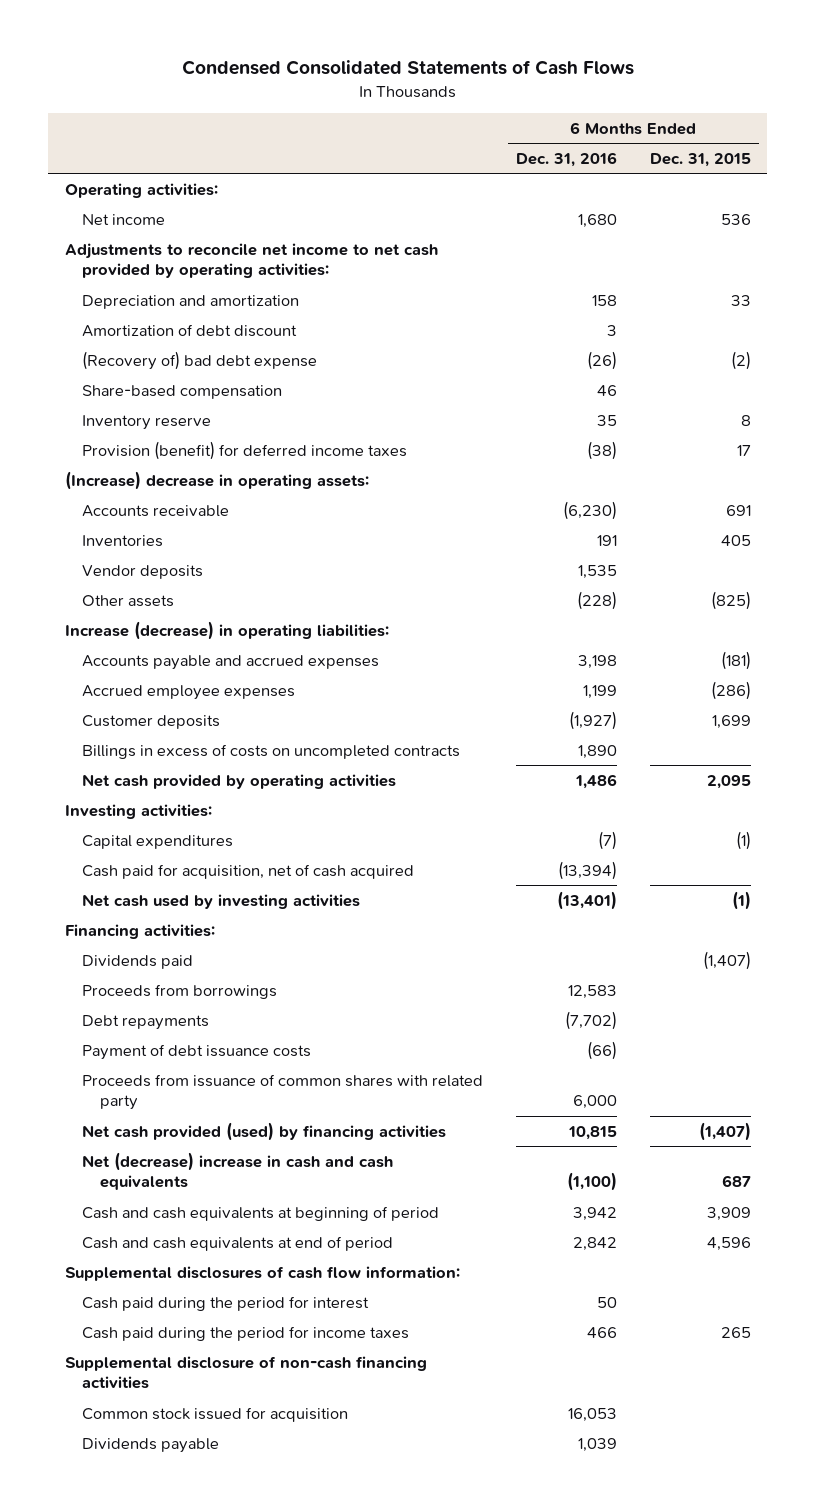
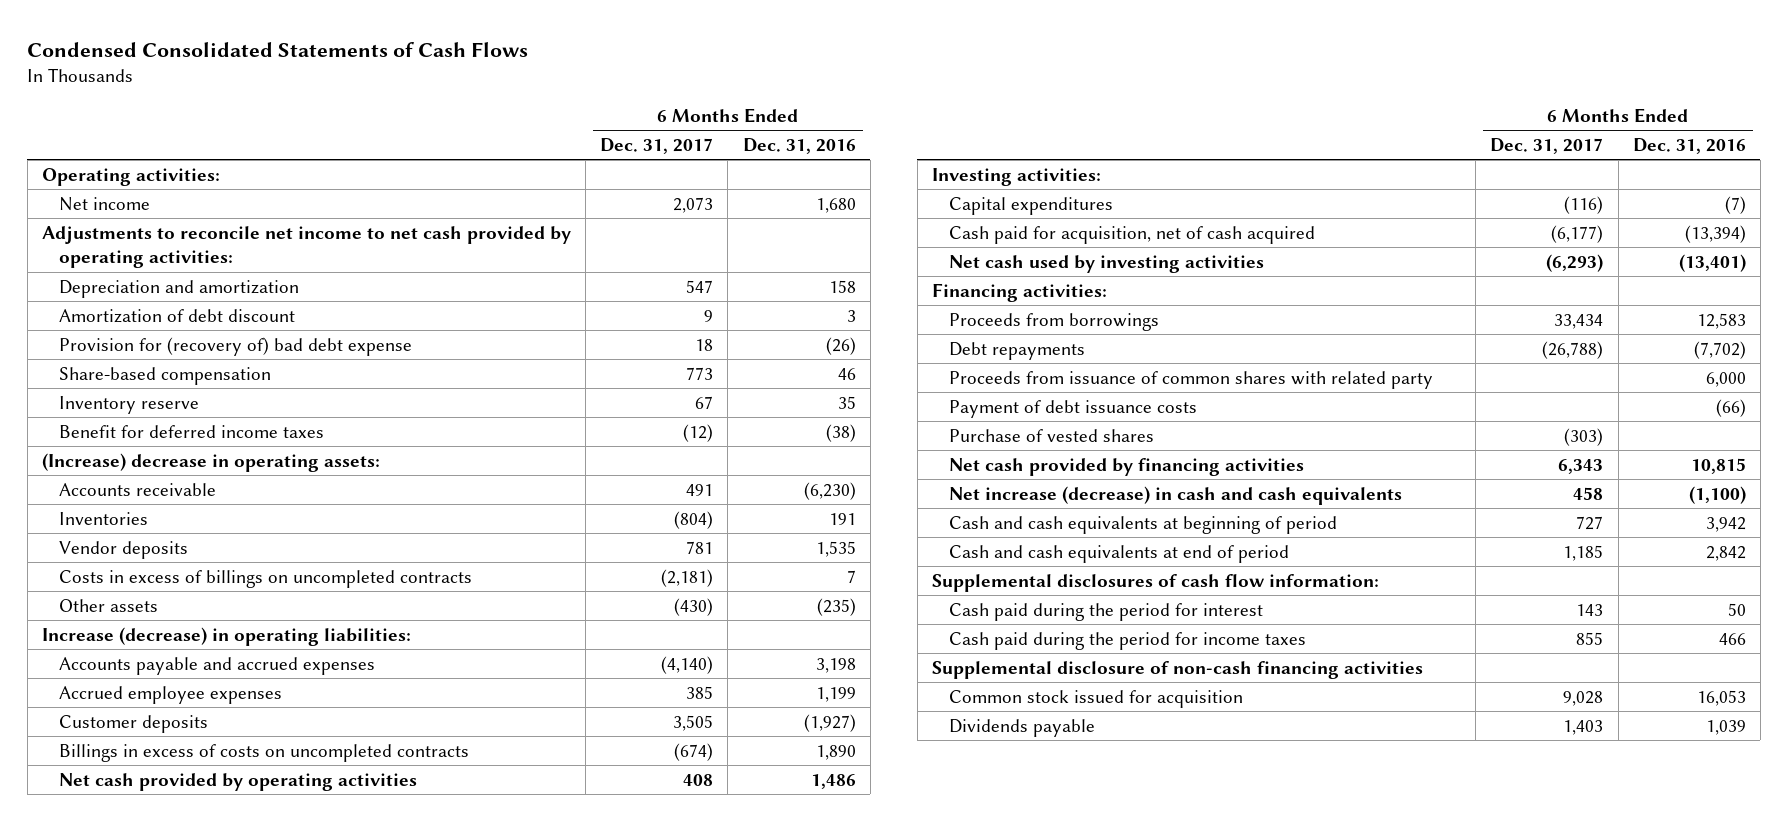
- | 6 Months Ended Dec. 31, 2016 | 6 Months Ended Dec. 31, 2015
+ | 6 Months Ended Dec. 31, 2017 | 6 Months Ended Dec. 31, 2016
- (Recovery of) bad debt expense | (26) | (2)
+ Provision for (recovery of) bad debt expense | 18 | (26)
- Provision (benefit) for deferred income taxes | (38) | 17
+ Benefit for deferred income taxes | (12) | (38)
- Other assets | (228) | (825)
+ Costs in excess of billings on uncompleted contracts | (2,181) | 7
+ Other assets | (430) | (235)
- Dividends paid | | (1,407)
- Net cash provided (used) by financing activities | 10,815 | (1,407)
- Net (decrease) increase in cash and cash equivalents | (1,100) | 687
moved down: Payment of debt issuance costs | | (66)
+ Purchase of vested shares | (303) |
+ Net cash provided by financing activities | 6,343 | 10,815
+ Net increase (decrease) in cash and cash equivalents | 458 | (1,100)

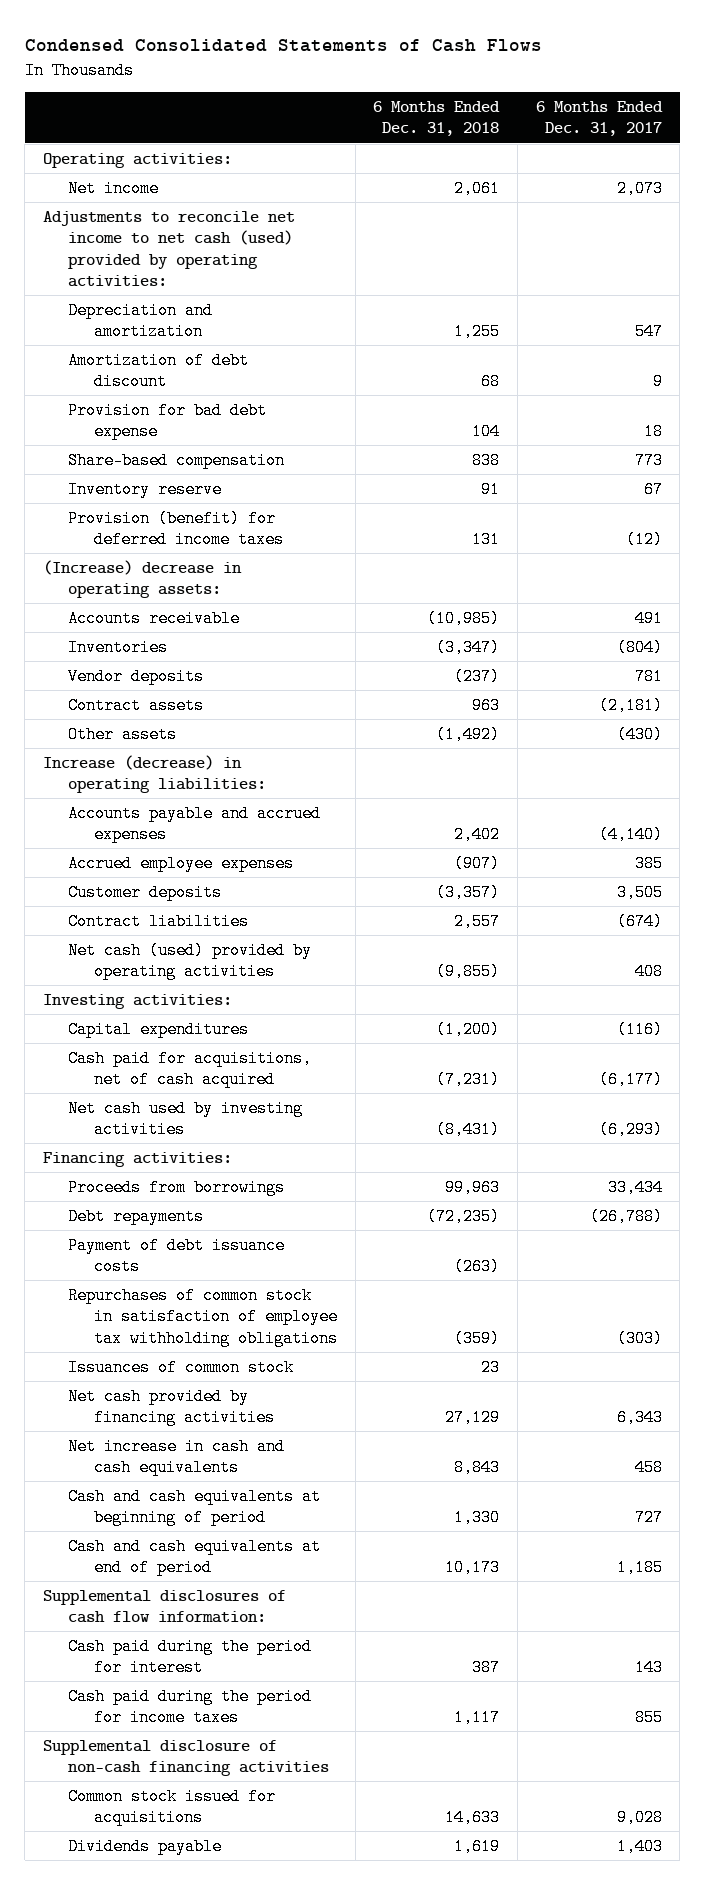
- | 6 Months Ended Dec. 31, 2017 | 6 Months Ended Dec. 31, 2016
+ | 6 Months Ended Dec. 31, 2018 | 6 Months Ended Dec. 31, 2017
- Adjustments to reconcile net income to net cash provided by operating activities:
+ Adjustments to reconcile net income to net cash (used) provided by operating activities:
- Provision for (recovery of) bad debt expense | 18 | (26)
+ Provision for bad debt expense | 104 | 18
- Benefit for deferred income taxes | (12) | (38)
+ Provision (benefit) for deferred income taxes | 131 | (12)
- Costs in excess of billings on uncompleted contracts | (2,181) | 7
+ Contract assets | 963 | (2,181)
- Billings in excess of costs on uncompleted contracts | (674) | 1,890
- Net cash provided by operating activities | 408 | 1,486
+ Contract liabilities | 2,557 | (674)
+ Net cash (used) provided by operating activities | (9,855) | 408
- Cash paid for acquisition, net of cash acquired | (6,177) | (13,394)
+ Cash paid for acquisitions, net of cash acquired | (7,231) | (6,177)
- Proceeds from issuance of common shares with related party | | 6,000
- Purchase of vested shares | (303) |
+ Repurchases of common stock in satisfaction of employee tax withholding obligations | (359) | (303)
+ Issuances of common stock | 23 |
- Net increase (decrease) in cash and cash equivalents | 458 | (1,100)
+ Net increase in cash and cash equivalents | 8,843 | 458
- Common stock issued for acquisition | 9,028 | 16,053
+ Common stock issued for acquisitions | 14,633 | 9,028

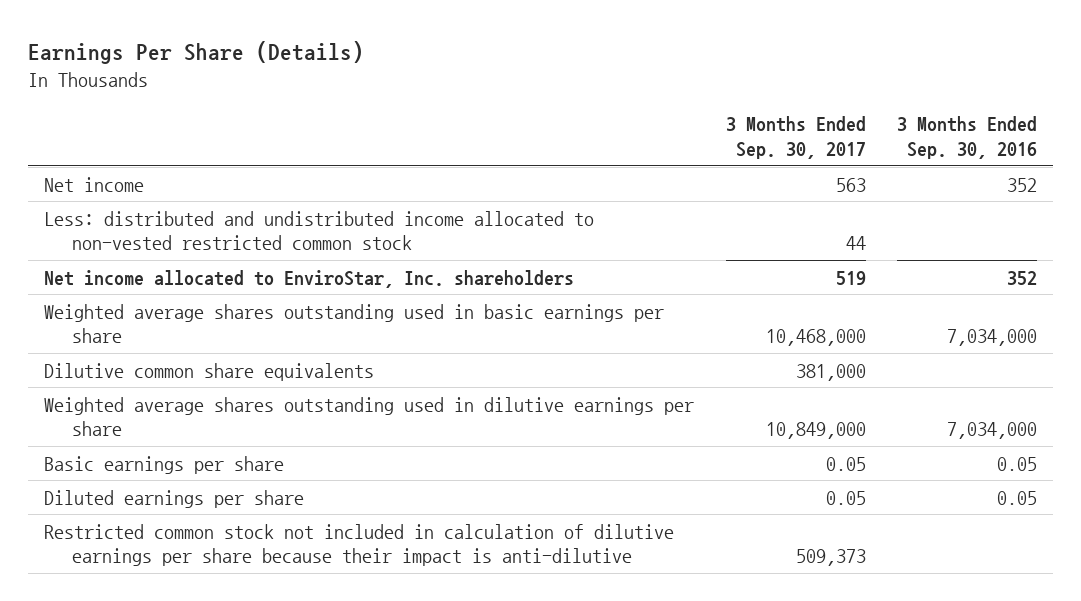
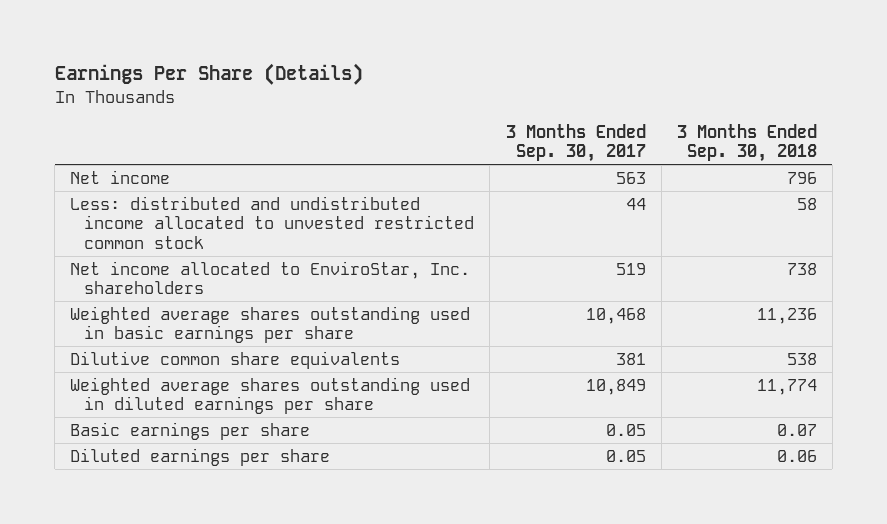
- | 3 Months Ended Sep. 30, 2017 | 3 Months Ended Sep. 30, 2016
+ | 3 Months Ended Sep. 30, 2017 | 3 Months Ended Sep. 30, 2018
- Less: distributed and undistributed income allocated to non-vested restricted common stock | 44 |
+ Less: distributed and undistributed income allocated to unvested restricted common stock | 44 | 58
- Weighted average shares outstanding used in basic earnings per share | 10,468,000 | 7,034,000
- Dilutive common share equivalents | 381,000 |
- Weighted average shares outstanding used in dilutive earnings per share | 10,849,000 | 7,034,000
+ Weighted average shares outstanding used in basic earnings per share | 10,468 | 11,236
+ Dilutive common share equivalents | 381 | 538
+ Weighted average shares outstanding used in diluted earnings per share | 10,849 | 11,774
- Restricted common stock not included in calculation of dilutive earnings per share because their impact is anti-dilutive | 509,373 |

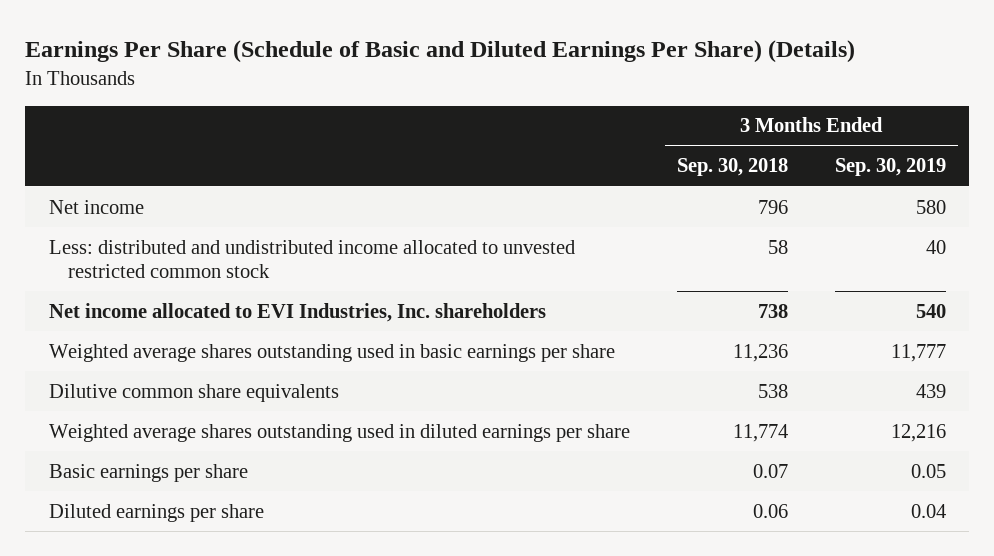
- Earnings Per Share (Details)
+ Earnings Per Share (Schedule of Basic and Diluted Earnings Per Share) (Details)
- | 3 Months Ended Sep. 30, 2017 | 3 Months Ended Sep. 30, 2018
+ | 3 Months Ended Sep. 30, 2018 | 3 Months Ended Sep. 30, 2019
- Net income allocated to EnviroStar, Inc. shareholders | 519 | 738
+ Net income allocated to EVI Industries, Inc. shareholders | 738 | 540

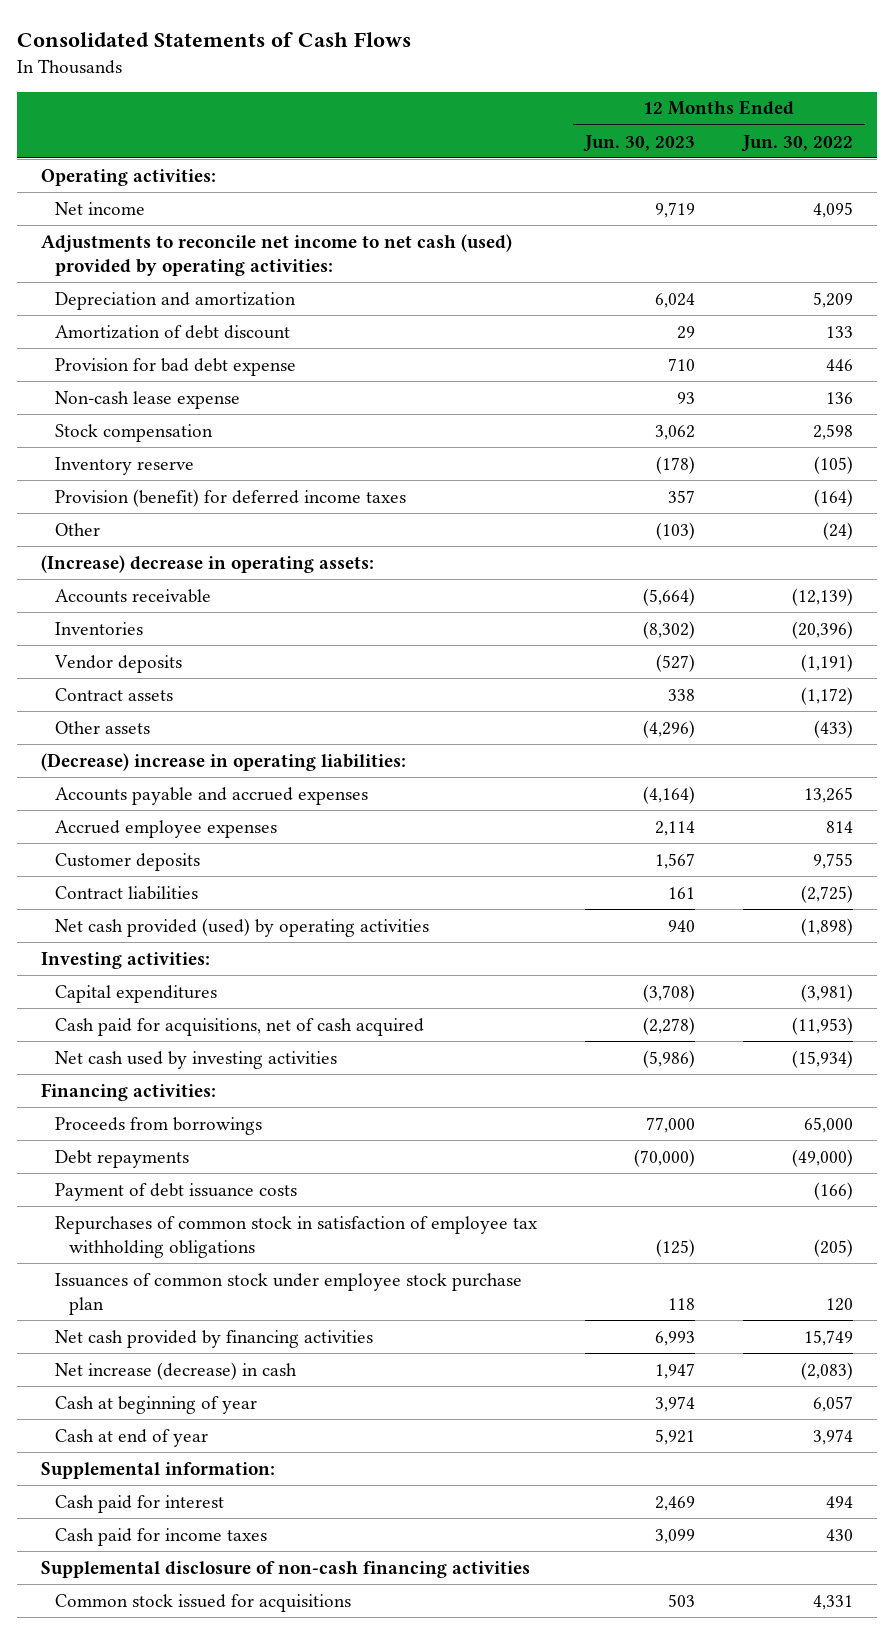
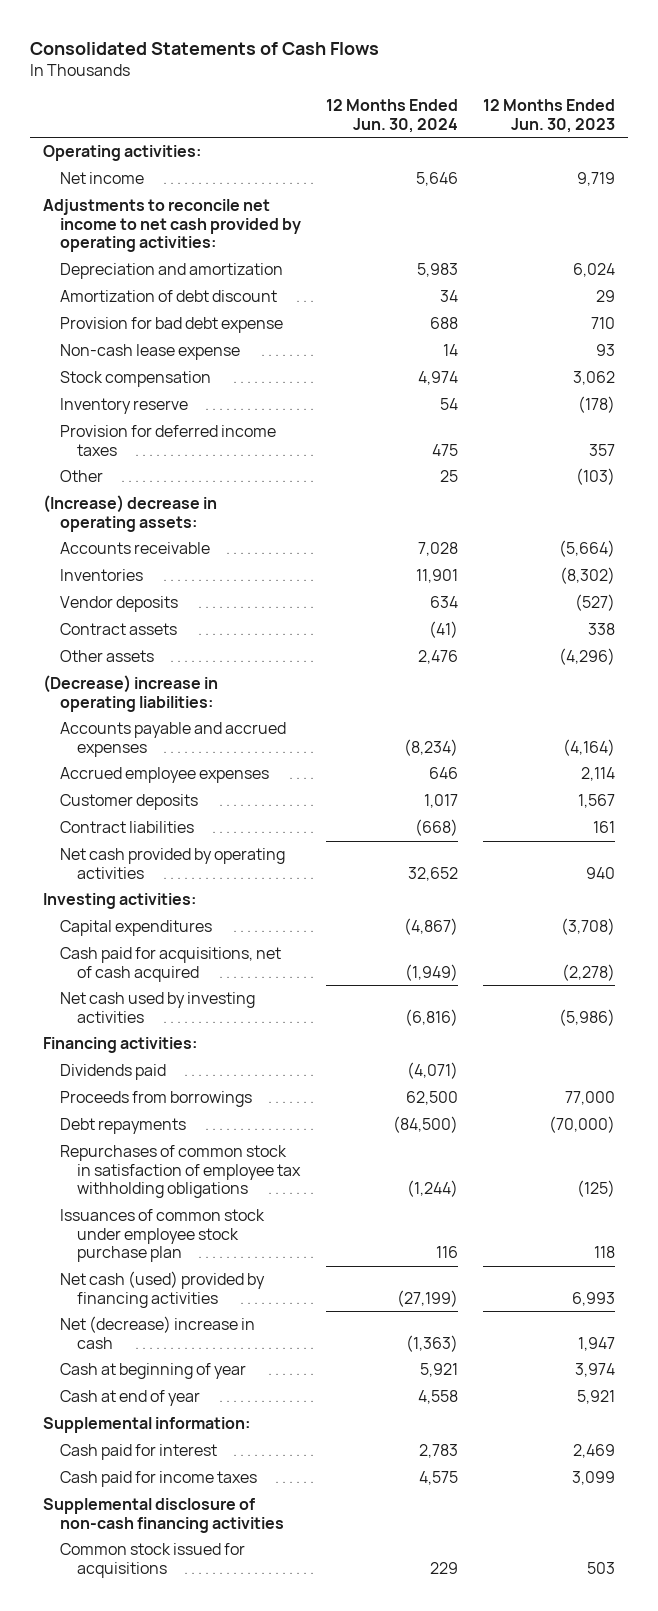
- | 12 Months Ended Jun. 30, 2023 | 12 Months Ended Jun. 30, 2022
+ | 12 Months Ended Jun. 30, 2024 | 12 Months Ended Jun. 30, 2023
- Adjustments to reconcile net income to net cash (used) provided by operating activities:
+ Adjustments to reconcile net income to net cash provided by operating activities:
- Provision (benefit) for deferred income taxes | 357 | (164)
+ Provision for deferred income taxes | 475 | 357
- Net cash provided (used) by operating activities | 940 | (1,898)
+ Net cash provided by operating activities | 32,652 | 940
+ Dividends paid | (4,071) |
- Payment of debt issuance costs | | (166)
- Net cash provided by financing activities | 6,993 | 15,749
- Net increase (decrease) in cash | 1,947 | (2,083)
+ Net cash (used) provided by financing activities | (27,199) | 6,993
+ Net (decrease) increase in cash | (1,363) | 1,947

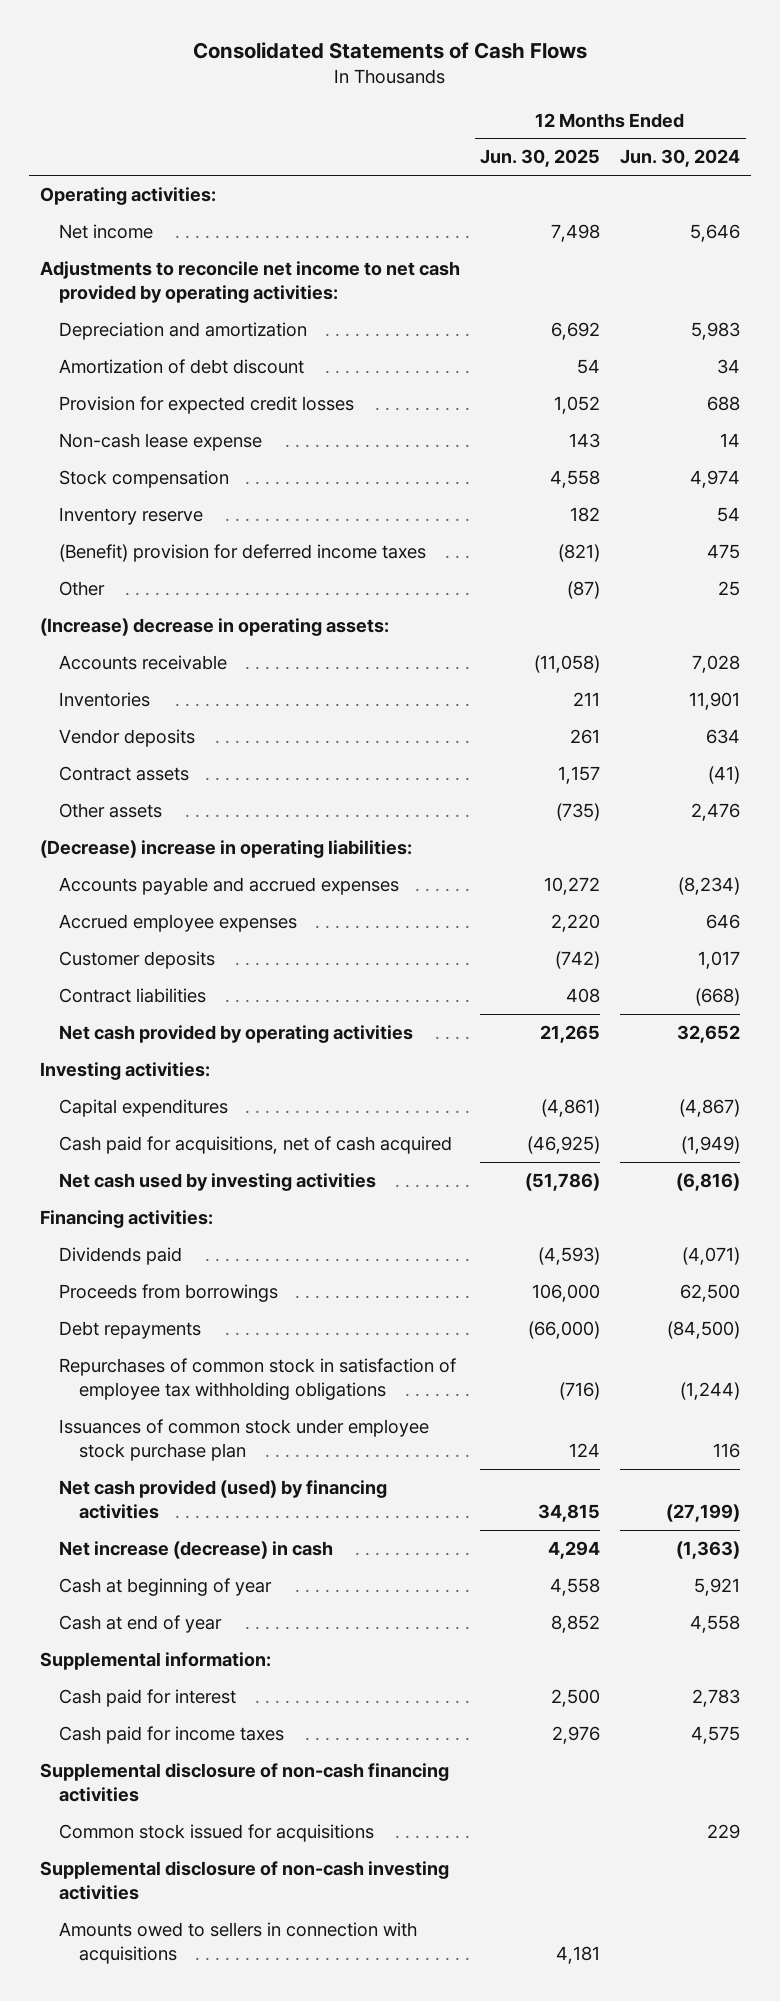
- | 12 Months Ended Jun. 30, 2024 | 12 Months Ended Jun. 30, 2023
+ | 12 Months Ended Jun. 30, 2025 | 12 Months Ended Jun. 30, 2024
- Provision for bad debt expense | 688 | 710
+ Provision for expected credit losses | 1,052 | 688
- Provision for deferred income taxes | 475 | 357
+ (Benefit) provision for deferred income taxes | (821) | 475
- Net cash (used) provided by financing activities | (27,199) | 6,993
- Net (decrease) increase in cash | (1,363) | 1,947
+ Net cash provided (used) by financing activities | 34,815 | (27,199)
+ Net increase (decrease) in cash | 4,294 | (1,363)
+ Supplemental disclosure of non-cash investing activities
+ Amounts owed to sellers in connection with acquisitions | 4,181 |

